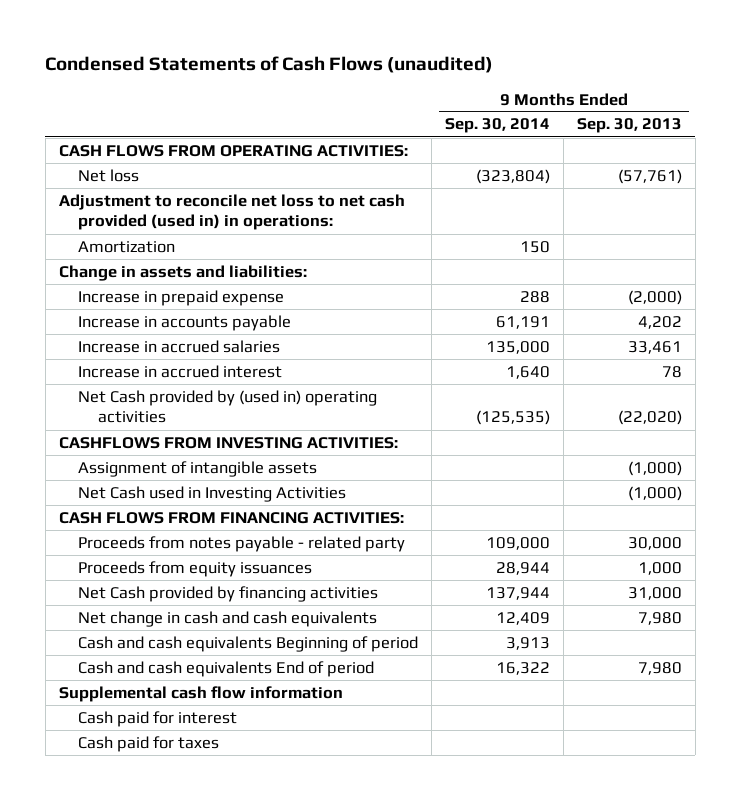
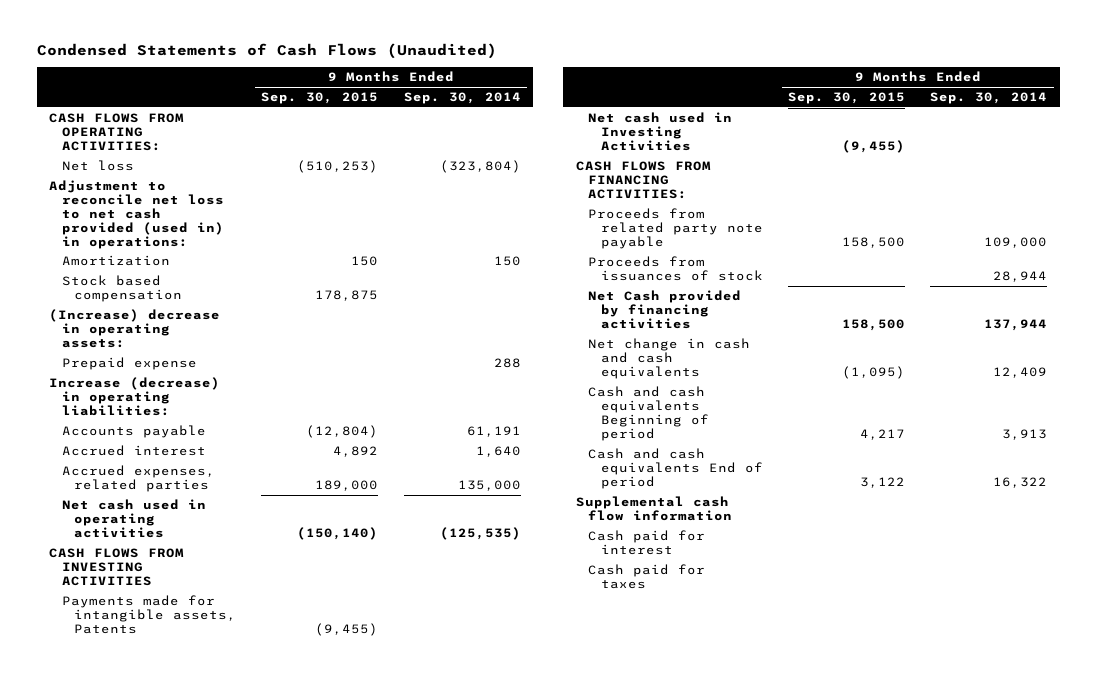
- Condensed Statements of Cash Flows (unaudited)
+ Condensed Statements of Cash Flows (Unaudited)
- | 9 Months Ended Sep. 30, 2014 | 9 Months Ended Sep. 30, 2013
+ | 9 Months Ended Sep. 30, 2015 | 9 Months Ended Sep. 30, 2014
- Change in assets and liabilities:
- Increase in prepaid expense | 288 | (2,000)
- Increase in accounts payable | 61,191 | 4,202
- Increase in accrued salaries | 135,000 | 33,461
- Increase in accrued interest | 1,640 | 78
- Net Cash provided by (used in) operating activities | (125,535) | (22,020)
- CASHFLOWS FROM INVESTING ACTIVITIES:
- Assignment of intangible assets | | (1,000)
- Net Cash used in Investing Activities | | (1,000)
+ Stock based compensation | 178,875 |
+ (Increase) decrease in operating assets:
+ Prepaid expense | | 288
+ Increase (decrease) in operating liabilities:
+ Accounts payable | (12,804) | 61,191
+ Accrued interest | 4,892 | 1,640
+ Accrued expenses, related parties | 189,000 | 135,000
+ Net cash used in operating activities | (150,140) | (125,535)
+ CASH FLOWS FROM INVESTING ACTIVITIES
+ Payments made for intangible assets, Patents | (9,455) |
+ Net cash used in Investing Activities | (9,455) |
- Proceeds from notes payable - related party | 109,000 | 30,000
- Proceeds from equity issuances | 28,944 | 1,000
+ Proceeds from related party note payable | 158,500 | 109,000
+ Proceeds from issuances of stock | | 28,944

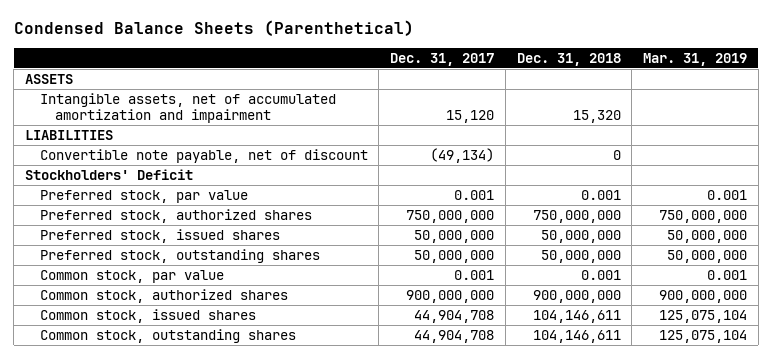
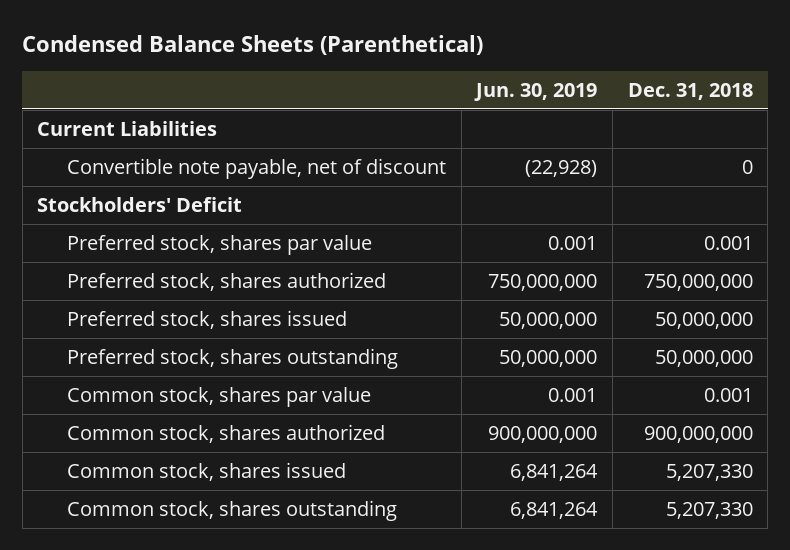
- | Dec. 31, 2017 | Dec. 31, 2018 | Mar. 31, 2019
+ | Jun. 30, 2019 | Dec. 31, 2018
- ASSETS
- Intangible assets, net of accumulated amortization and impairment | 15,120 | 15,320 |
- LIABILITIES
+ Current Liabilities
- Preferred stock, par value | 0.001 | 0.001 | 0.001
- Preferred stock, authorized shares | 750,000,000 | 750,000,000 | 750,000,000
- Preferred stock, issued shares | 50,000,000 | 50,000,000 | 50,000,000
- Preferred stock, outstanding shares | 50,000,000 | 50,000,000 | 50,000,000
- Common stock, par value | 0.001 | 0.001 | 0.001
- Common stock, authorized shares | 900,000,000 | 900,000,000 | 900,000,000
- Common stock, issued shares | 44,904,708 | 104,146,611 | 125,075,104
- Common stock, outstanding shares | 44,904,708 | 104,146,611 | 125,075,104
+ Preferred stock, shares par value | 0.001 | 0.001
+ Preferred stock, shares authorized | 750,000,000 | 750,000,000
+ Preferred stock, shares issued | 50,000,000 | 50,000,000
+ Preferred stock, shares outstanding | 50,000,000 | 50,000,000
+ Common stock, shares par value | 0.001 | 0.001
+ Common stock, shares authorized | 900,000,000 | 900,000,000
+ Common stock, shares issued | 6,841,264 | 5,207,330
+ Common stock, shares outstanding | 6,841,264 | 5,207,330

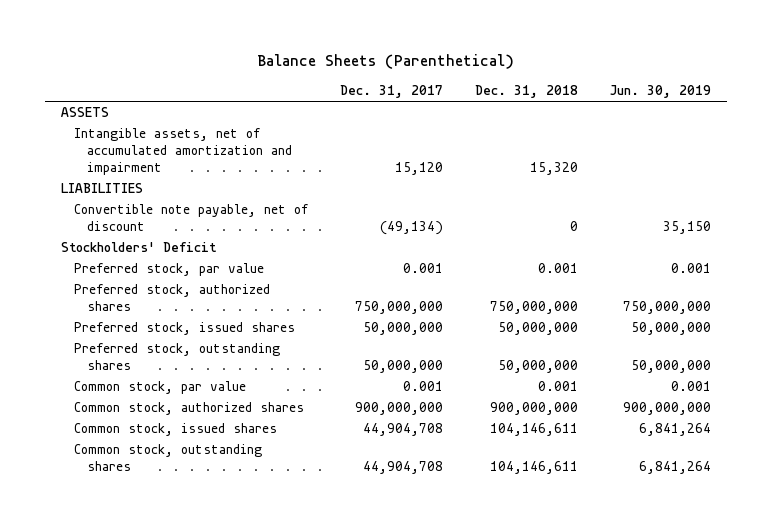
- Condensed Balance Sheets (Parenthetical)
+ Balance Sheets (Parenthetical)
- | Jun. 30, 2019 | Dec. 31, 2018
+ | Dec. 31, 2017 | Dec. 31, 2018 | Jun. 30, 2019
- Current Liabilities
- Convertible note payable, net of discount | (22,928) | 0
+ ASSETS
+ Intangible assets, net of accumulated amortization and impairment | 15,120 | 15,320 |
+ LIABILITIES
+ Convertible note payable, net of discount | (49,134) | 0 | 35,150
- Preferred stock, shares par value | 0.001 | 0.001
- Preferred stock, shares authorized | 750,000,000 | 750,000,000
- Preferred stock, shares issued | 50,000,000 | 50,000,000
- Preferred stock, shares outstanding | 50,000,000 | 50,000,000
- Common stock, shares par value | 0.001 | 0.001
- Common stock, shares authorized | 900,000,000 | 900,000,000
- Common stock, shares issued | 6,841,264 | 5,207,330
- Common stock, shares outstanding | 6,841,264 | 5,207,330
+ Preferred stock, par value | 0.001 | 0.001 | 0.001
+ Preferred stock, authorized shares | 750,000,000 | 750,000,000 | 750,000,000
+ Preferred stock, issued shares | 50,000,000 | 50,000,000 | 50,000,000
+ Preferred stock, outstanding shares | 50,000,000 | 50,000,000 | 50,000,000
+ Common stock, par value | 0.001 | 0.001 | 0.001
+ Common stock, authorized shares | 900,000,000 | 900,000,000 | 900,000,000
+ Common stock, issued shares | 44,904,708 | 104,146,611 | 6,841,264
+ Common stock, outstanding shares | 44,904,708 | 104,146,611 | 6,841,264

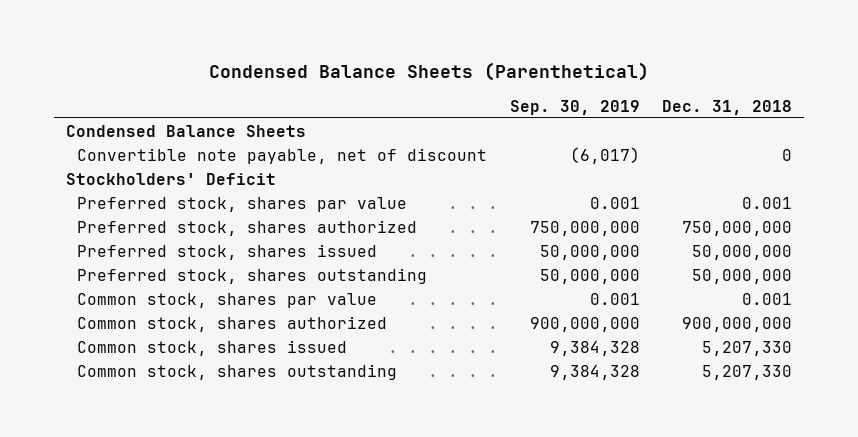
- Balance Sheets (Parenthetical)
+ Condensed Balance Sheets (Parenthetical)
- | Dec. 31, 2017 | Dec. 31, 2018 | Jun. 30, 2019
+ | Sep. 30, 2019 | Dec. 31, 2018
- ASSETS
- Intangible assets, net of accumulated amortization and impairment | 15,120 | 15,320 |
- LIABILITIES
+ Condensed Balance Sheets
- Preferred stock, par value | 0.001 | 0.001 | 0.001
- Preferred stock, authorized shares | 750,000,000 | 750,000,000 | 750,000,000
- Preferred stock, issued shares | 50,000,000 | 50,000,000 | 50,000,000
- Preferred stock, outstanding shares | 50,000,000 | 50,000,000 | 50,000,000
- Common stock, par value | 0.001 | 0.001 | 0.001
- Common stock, authorized shares | 900,000,000 | 900,000,000 | 900,000,000
- Common stock, issued shares | 44,904,708 | 104,146,611 | 6,841,264
- Common stock, outstanding shares | 44,904,708 | 104,146,611 | 6,841,264
+ Preferred stock, shares par value | 0.001 | 0.001
+ Preferred stock, shares authorized | 750,000,000 | 750,000,000
+ Preferred stock, shares issued | 50,000,000 | 50,000,000
+ Preferred stock, shares outstanding | 50,000,000 | 50,000,000
+ Common stock, shares par value | 0.001 | 0.001
+ Common stock, shares authorized | 900,000,000 | 900,000,000
+ Common stock, shares issued | 9,384,328 | 5,207,330
+ Common stock, shares outstanding | 9,384,328 | 5,207,330

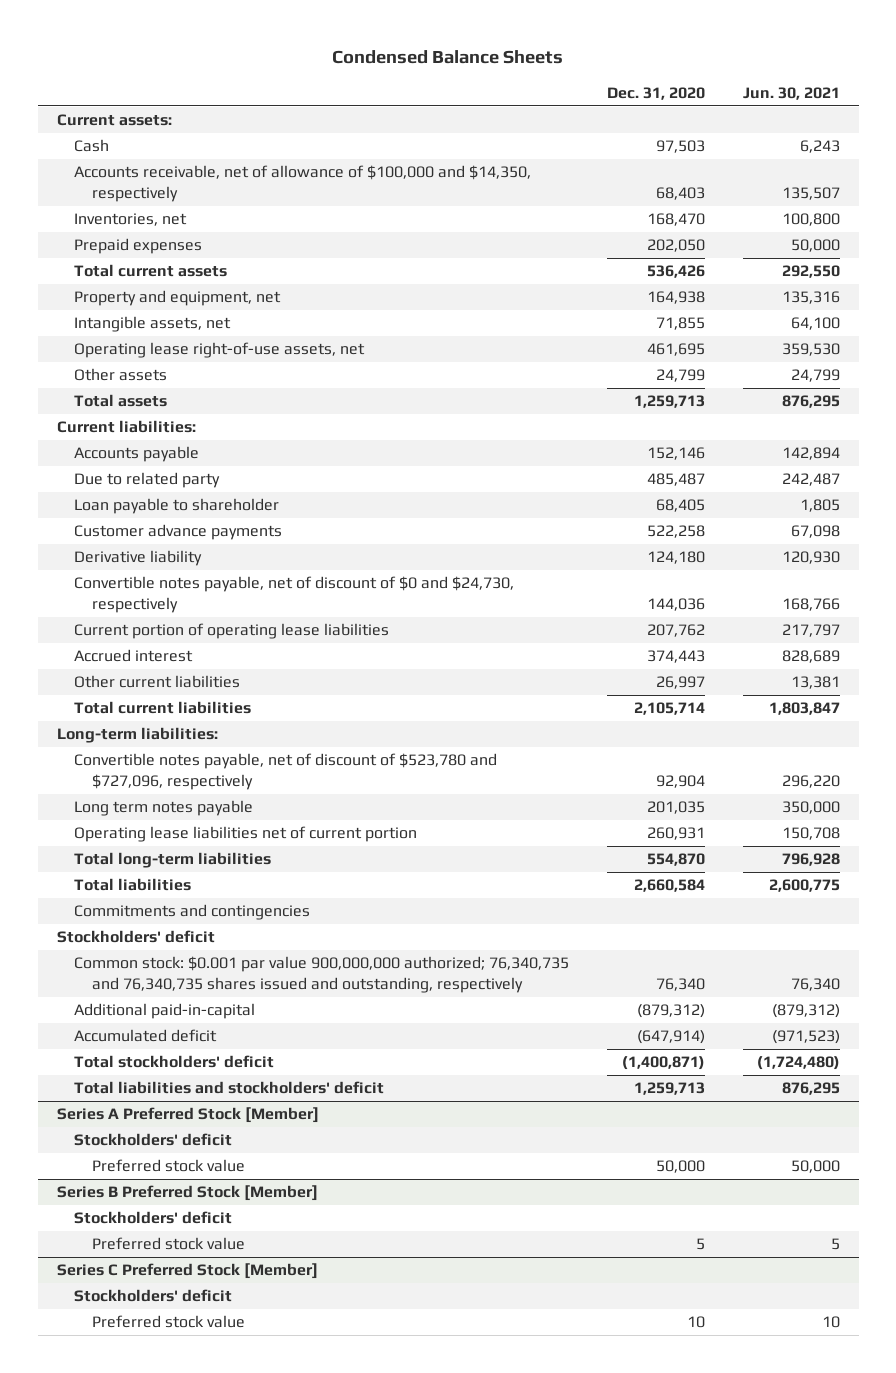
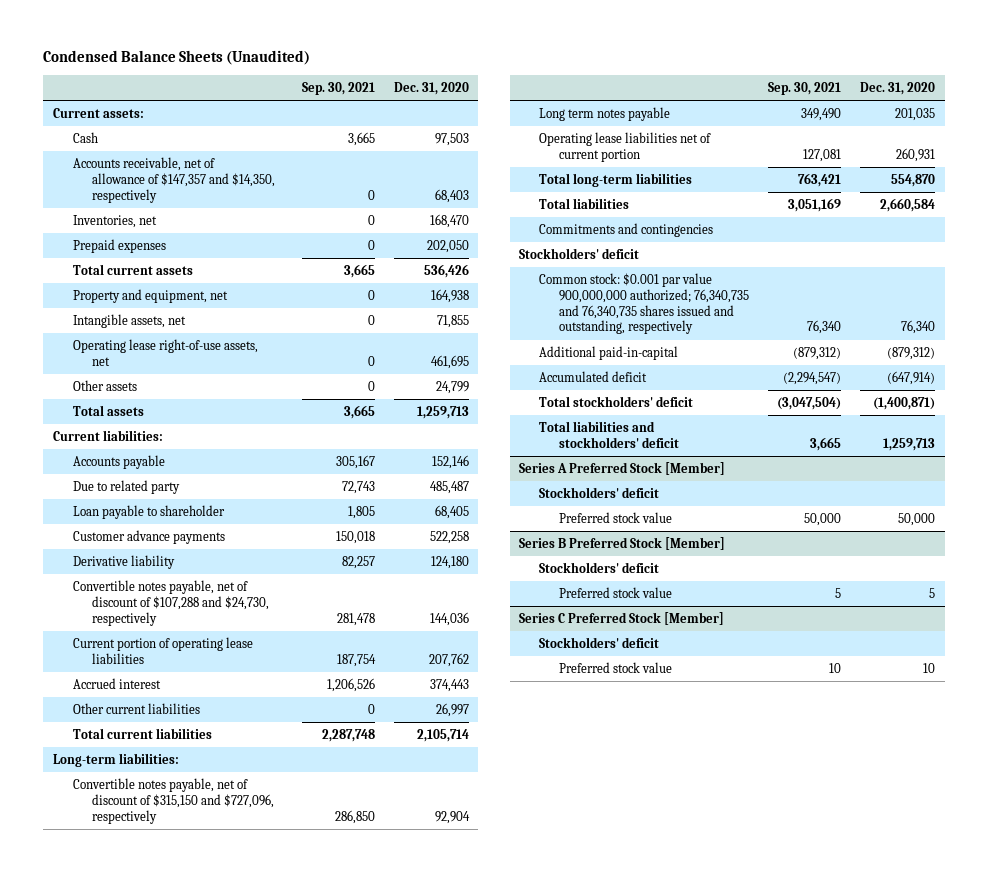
- Condensed Balance Sheets
+ Condensed Balance Sheets (Unaudited)
- | Dec. 31, 2020 | Jun. 30, 2021
+ | Sep. 30, 2021 | Dec. 31, 2020
- Accounts receivable, net of allowance of $100,000 and $14,350, respectively | 68,403 | 135,507
+ Accounts receivable, net of allowance of $147,357 and $14,350, respectively | 0 | 68,403
- Convertible notes payable, net of discount of $0 and $24,730, respectively | 144,036 | 168,766
+ Convertible notes payable, net of discount of $107,288 and $24,730, respectively | 281,478 | 144,036
- Convertible notes payable, net of discount of $523,780 and $727,096, respectively | 92,904 | 296,220
+ Convertible notes payable, net of discount of $315,150 and $727,096, respectively | 286,850 | 92,904

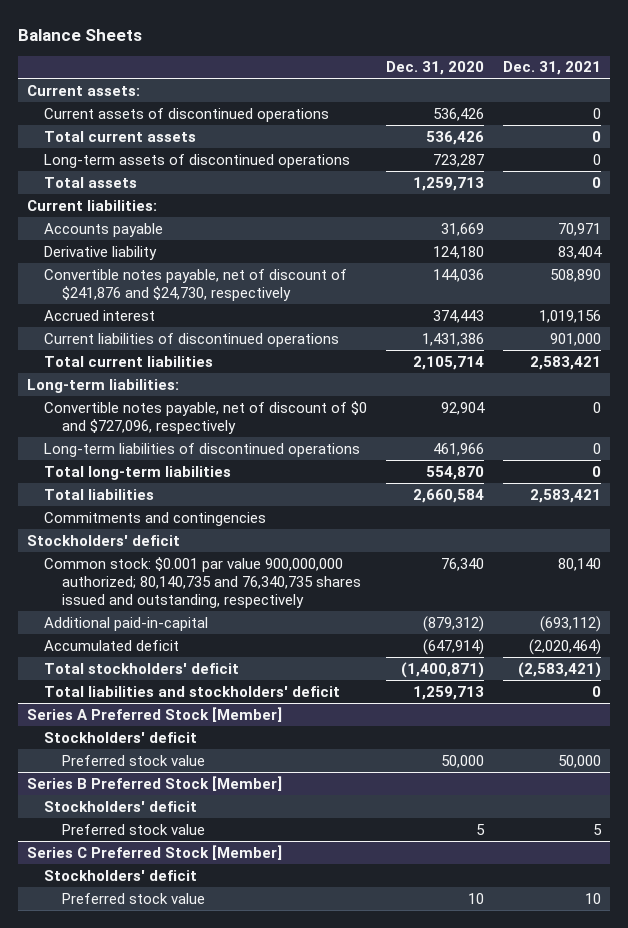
- Condensed Balance Sheets (Unaudited)
+ Balance Sheets
- | Sep. 30, 2021 | Dec. 31, 2020
+ | Dec. 31, 2020 | Dec. 31, 2021
- Cash | 3,665 | 97,503
- Accounts receivable, net of allowance of $147,357 and $14,350, respectively | 0 | 68,403
- Inventories, net | 0 | 168,470
- Prepaid expenses | 0 | 202,050
+ Current assets of discontinued operations | 536,426 | 0
- Property and equipment, net | 0 | 164,938
- Intangible assets, net | 0 | 71,855
- Operating lease right-of-use assets, net | 0 | 461,695
- Other assets | 0 | 24,799
+ Long-term assets of discontinued operations | 723,287 | 0
- Accounts payable | 305,167 | 152,146
- Due to related party | 72,743 | 485,487
- Loan payable to shareholder | 1,805 | 68,405
- Customer advance payments | 150,018 | 522,258
+ Accounts payable | 31,669 | 70,971
- Convertible notes payable, net of discount of $107,288 and $24,730, respectively | 281,478 | 144,036
- Current portion of operating lease liabilities | 187,754 | 207,762
+ Convertible notes payable, net of discount of $241,876 and $24,730, respectively | 144,036 | 508,890
- Other current liabilities | 0 | 26,997
+ Current liabilities of discontinued operations | 1,431,386 | 901,000
- Convertible notes payable, net of discount of $315,150 and $727,096, respectively | 286,850 | 92,904
- Long term notes payable | 349,490 | 201,035
- Operating lease liabilities net of current portion | 127,081 | 260,931
+ Convertible notes payable, net of discount of $0 and $727,096, respectively | 92,904 | 0
+ Long-term liabilities of discontinued operations | 461,966 | 0
- Common stock: $0.001 par value 900,000,000 authorized; 76,340,735 and 76,340,735 shares issued and outstanding, respectively | 76,340 | 76,340
+ Common stock: $0.001 par value 900,000,000 authorized; 80,140,735 and 76,340,735 shares issued and outstanding, respectively | 76,340 | 80,140

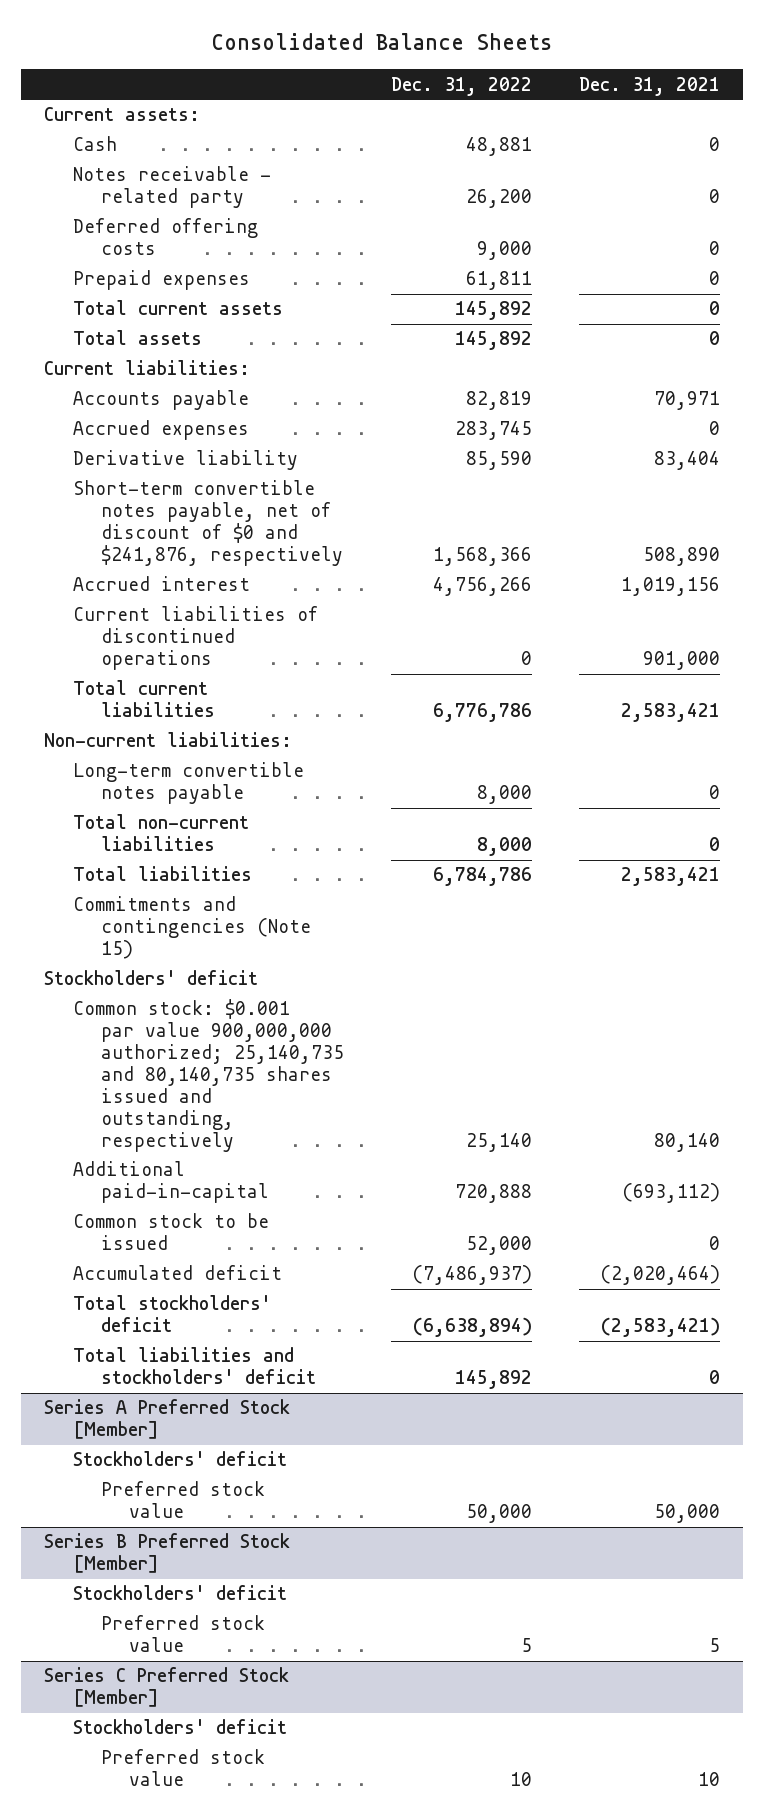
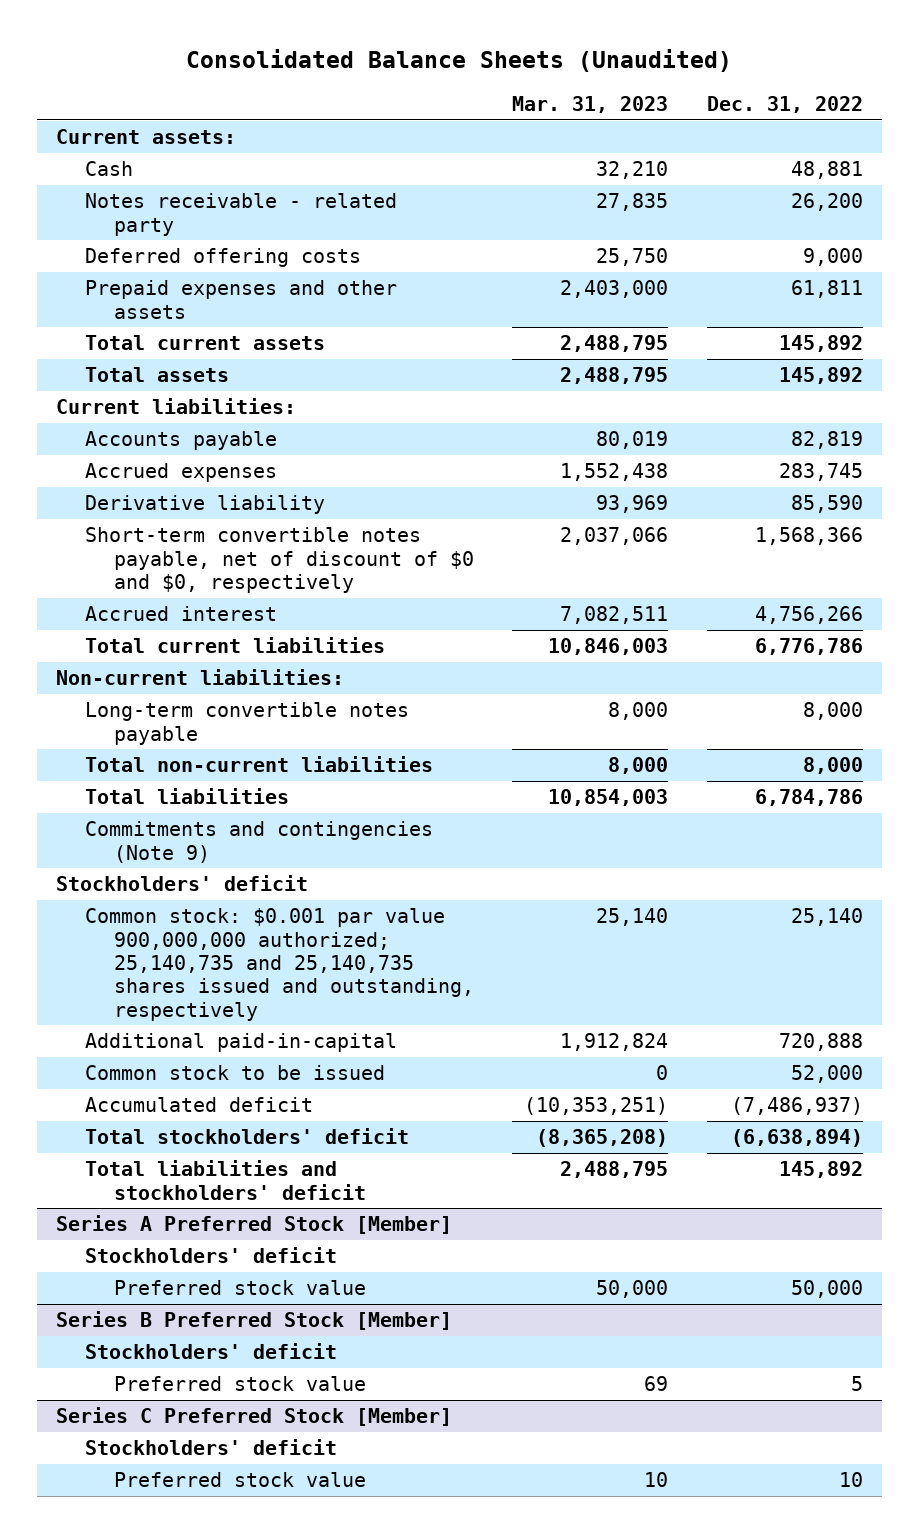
- Consolidated Balance Sheets
+ Consolidated Balance Sheets (Unaudited)
- | Dec. 31, 2022 | Dec. 31, 2021
+ | Mar. 31, 2023 | Dec. 31, 2022
- Prepaid expenses | 61,811 | 0
+ Prepaid expenses and other assets | 2,403,000 | 61,811
- Short-term convertible notes payable, net of discount of $0 and $241,876, respectively | 1,568,366 | 508,890
+ Short-term convertible notes payable, net of discount of $0 and $0, respectively | 2,037,066 | 1,568,366
- Current liabilities of discontinued operations | 0 | 901,000
- Commitments and contingencies (Note 15)
+ Commitments and contingencies (Note 9)
- Common stock: $0.001 par value 900,000,000 authorized; 25,140,735 and 80,140,735 shares issued and outstanding, respectively | 25,140 | 80,140
+ Common stock: $0.001 par value 900,000,000 authorized; 25,140,735 and 25,140,735 shares issued and outstanding, respectively | 25,140 | 25,140

